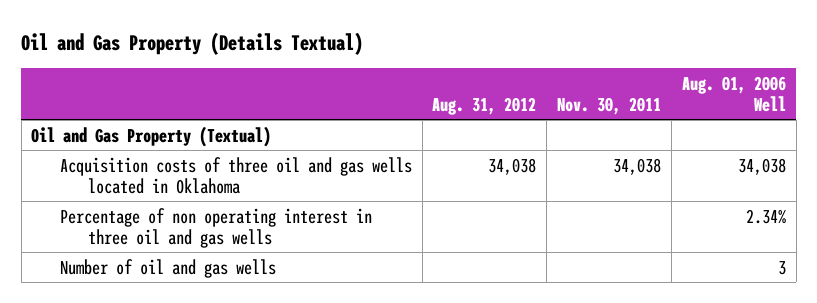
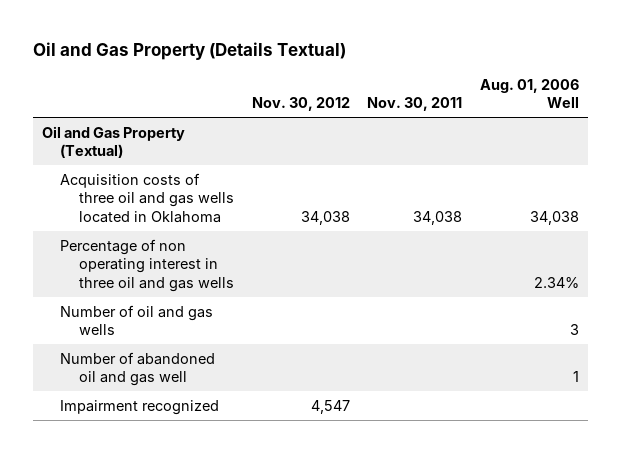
- | Aug. 31, 2012 | Nov. 30, 2011 | Aug. 01, 2006 Well
+ | Nov. 30, 2012 | Nov. 30, 2011 | Aug. 01, 2006 Well
+ Number of abandoned oil and gas well | | | 1
+ Impairment recognized | 4,547 | |

